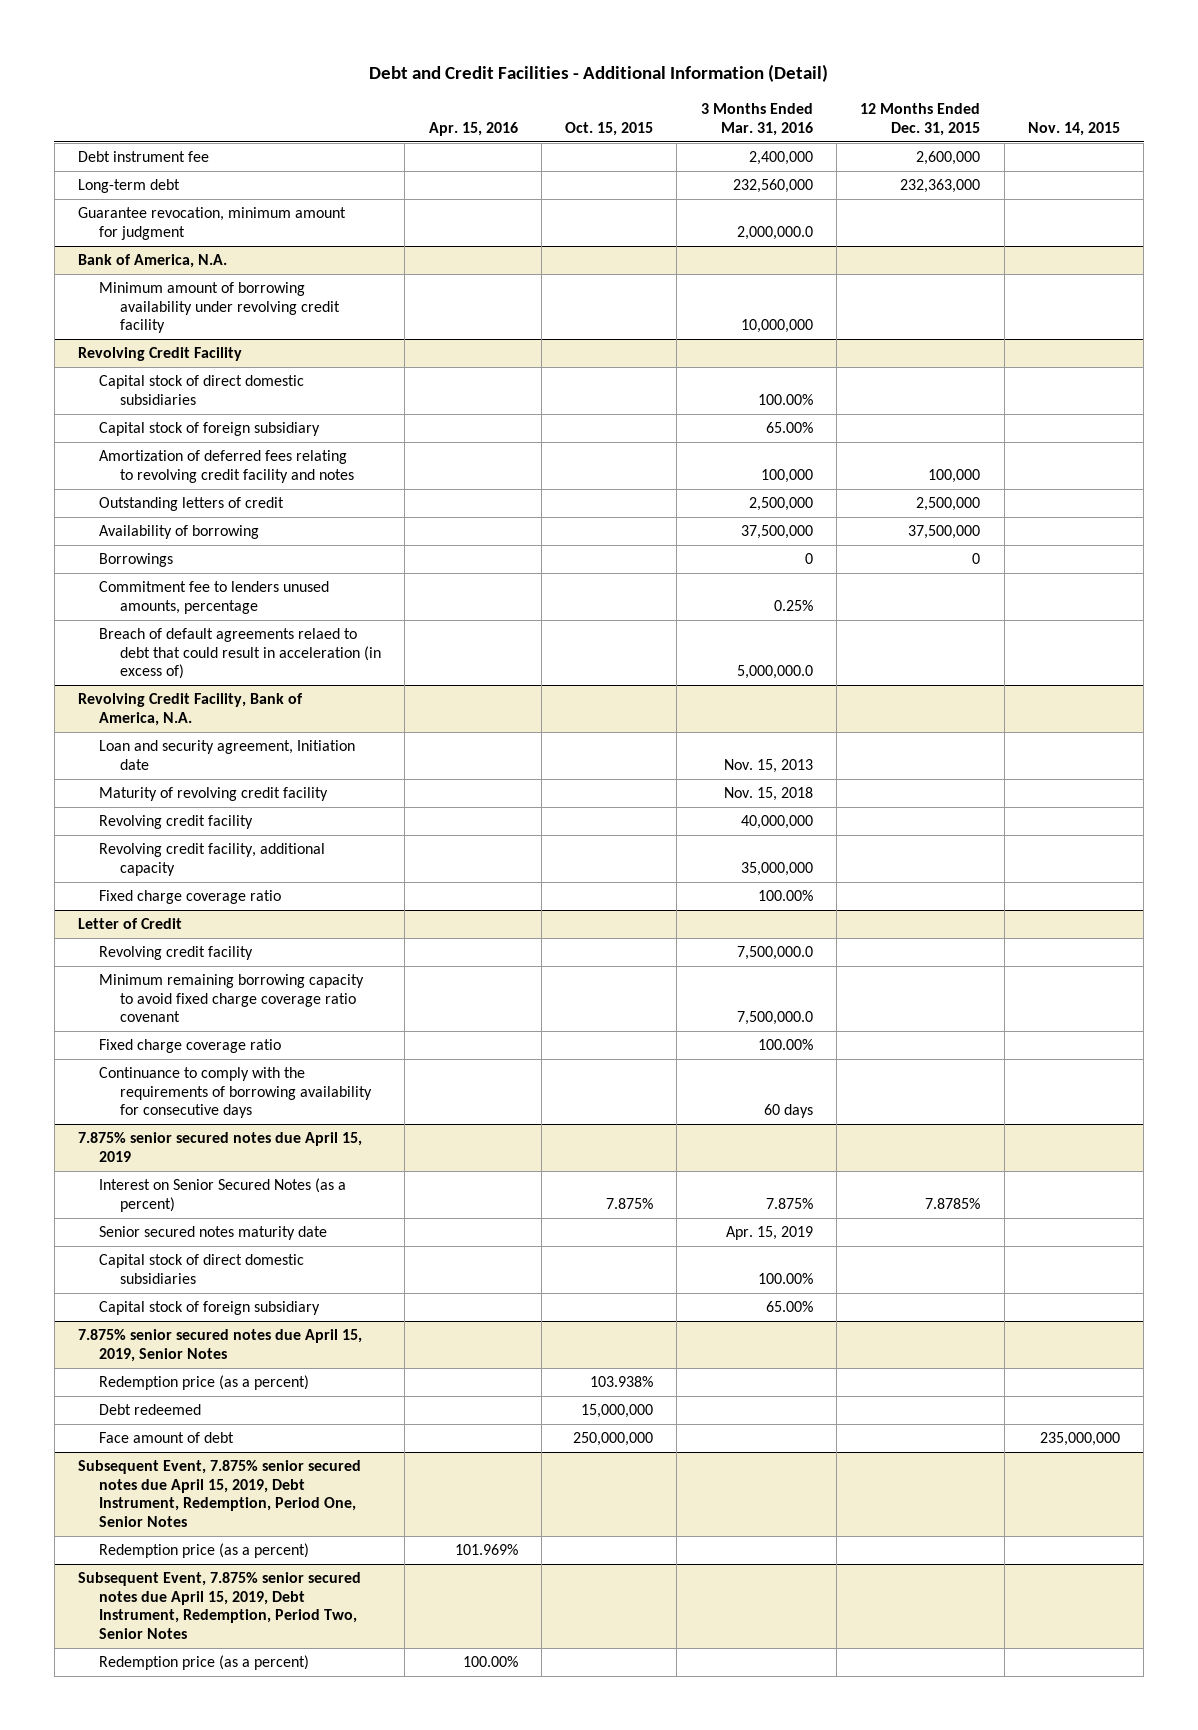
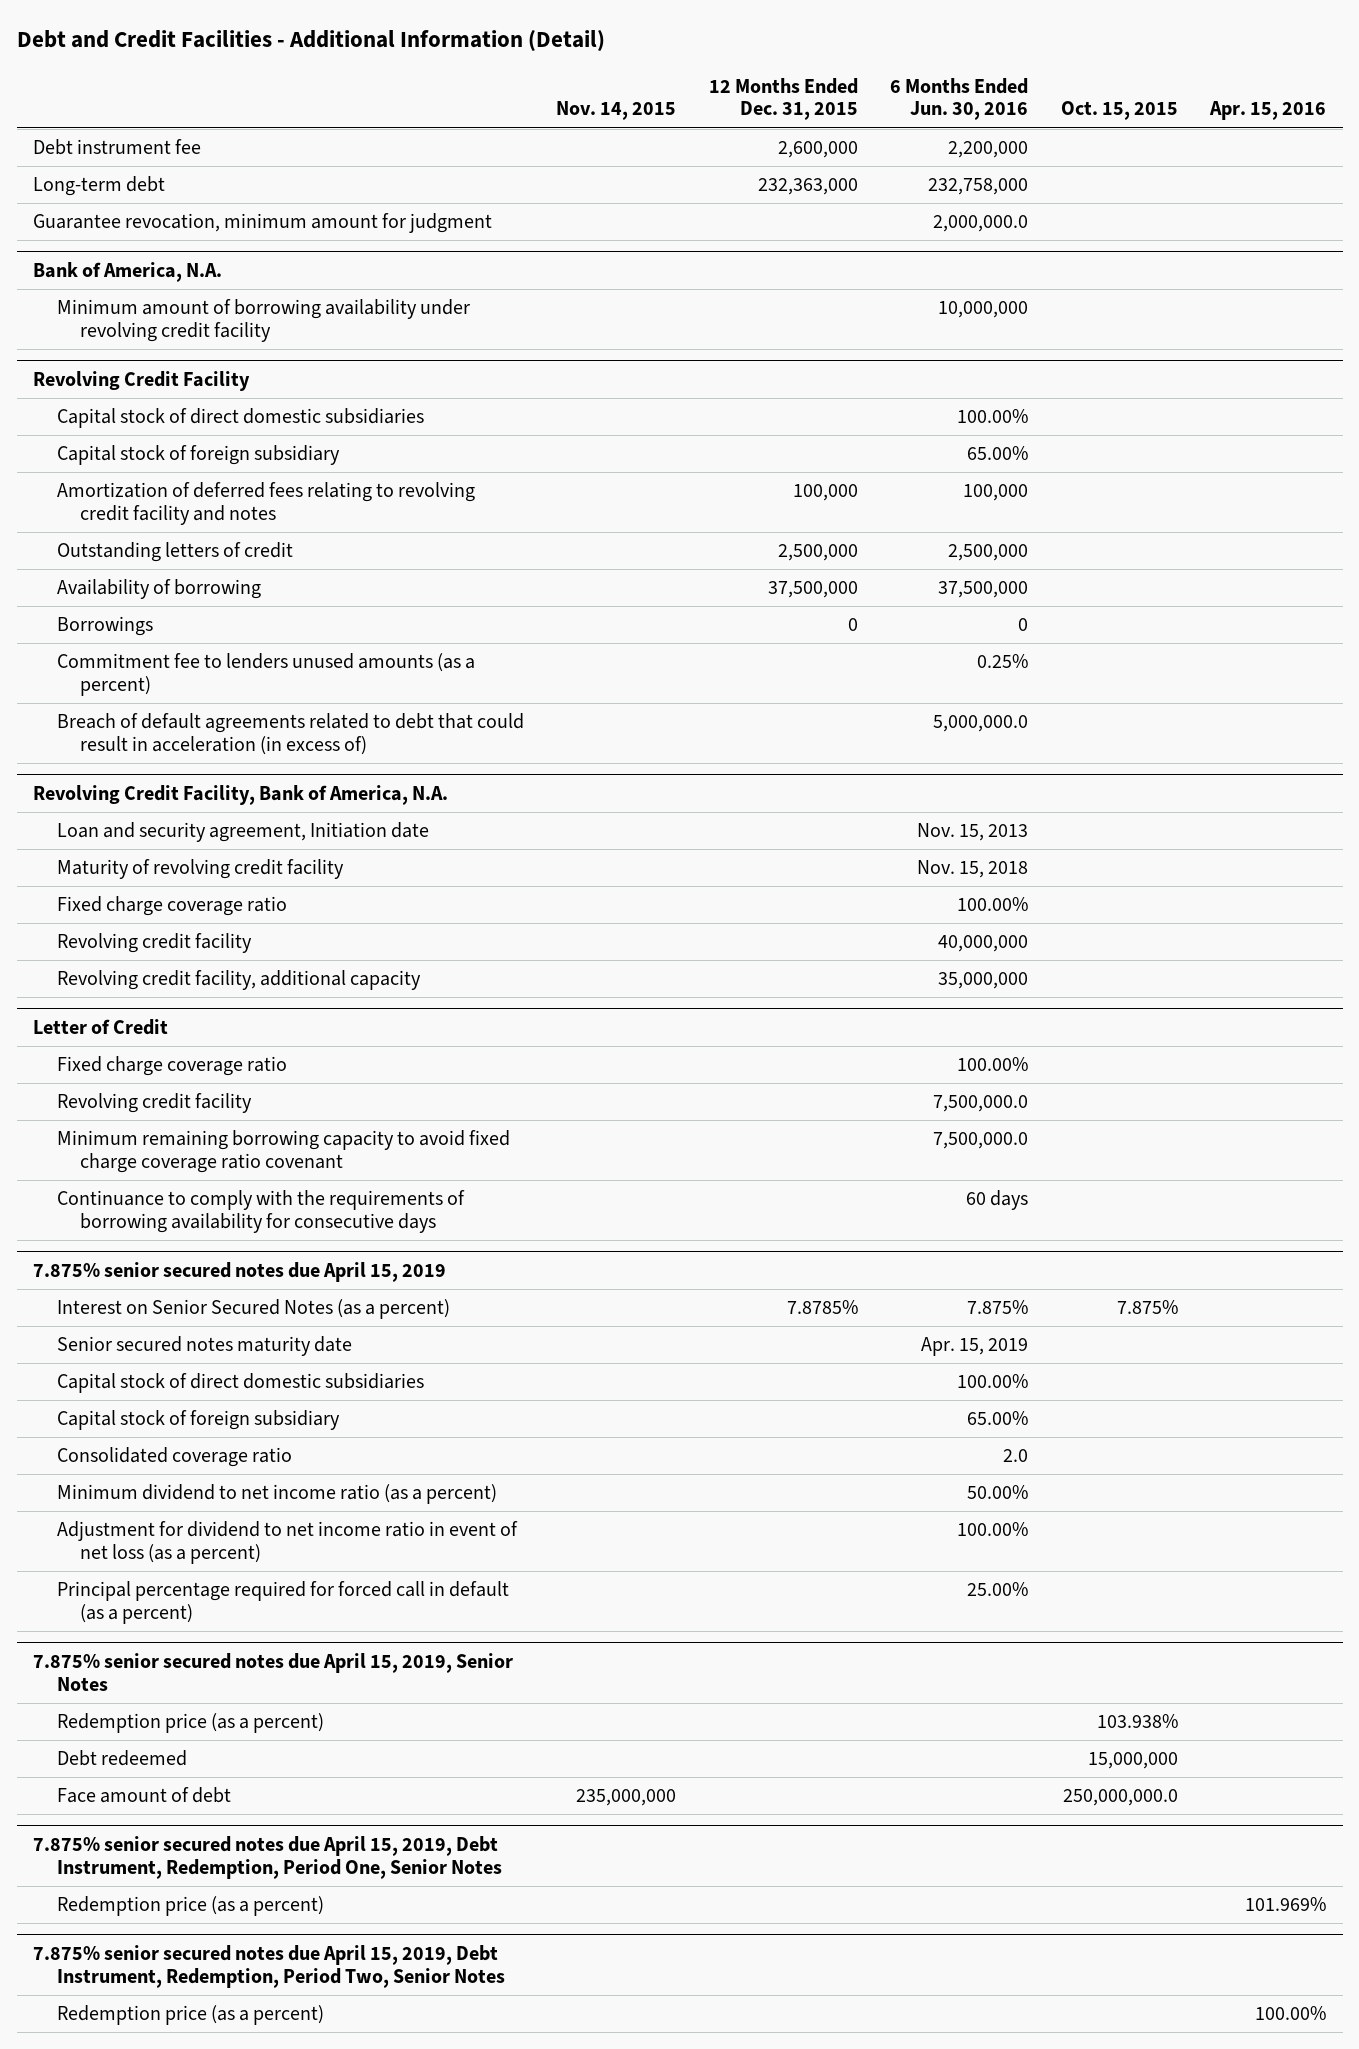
- | Apr. 15, 2016 | Oct. 15, 2015 | 3 Months Ended Mar. 31, 2016 | 12 Months Ended Dec. 31, 2015 | Nov. 14, 2015
+ | Nov. 14, 2015 | 12 Months Ended Dec. 31, 2015 | 6 Months Ended Jun. 30, 2016 | Oct. 15, 2015 | Apr. 15, 2016
@ Revolving Credit Facility
- Commitment fee to lenders unused amounts, percentage | | | 0.25% | |
- Breach of default agreements relaed to debt that could result in acceleration (in excess of) | | | 5,000,000.0 | |
+ Commitment fee to lenders unused amounts (as a percent) | | | 0.25% | |
+ Breach of default agreements related to debt that could result in acceleration (in excess of) | | | 5,000,000.0 | |
@ Revolving Credit Facility, Bank of America, N.A.
moved up: Fixed charge coverage ratio | | | 100.00% | |
@ Letter of Credit
moved up: Fixed charge coverage ratio | | | 100.00% | |
@ 7.875% senior secured notes due April 15, 2019
+ Consolidated coverage ratio | | | 2.0 | |
+ Minimum dividend to net income ratio (as a percent) | | | 50.00% | |
+ Adjustment for dividend to net income ratio in event of net loss (as a percent) | | | 100.00% | |
+ Principal percentage required for forced call in default (as a percent) | | | 25.00% | |
@ 7.875% senior secured notes due April 15, 2019, Senior Notes
- Face amount of debt | | 250,000,000 | | | 235,000,000
- Subsequent Event, 7.875% senior secured notes due April 15, 2019, Debt Instrument, Redemption, Period One, Senior Notes
@ 7.875% senior secured notes due April 15, 2019, Senior Notes
+ Face amount of debt | 235,000,000 | | | 250,000,000.0 |
+ 7.875% senior secured notes due April 15, 2019, Debt Instrument, Redemption, Period One, Senior Notes
- Subsequent Event, 7.875% senior secured notes due April 15, 2019, Debt Instrument, Redemption, Period Two, Senior Notes
+ 7.875% senior secured notes due April 15, 2019, Debt Instrument, Redemption, Period Two, Senior Notes

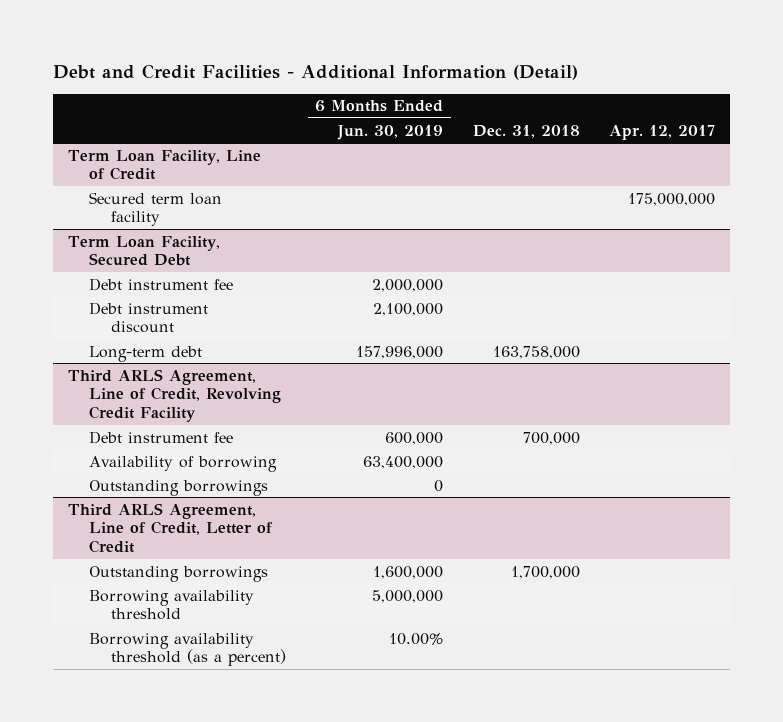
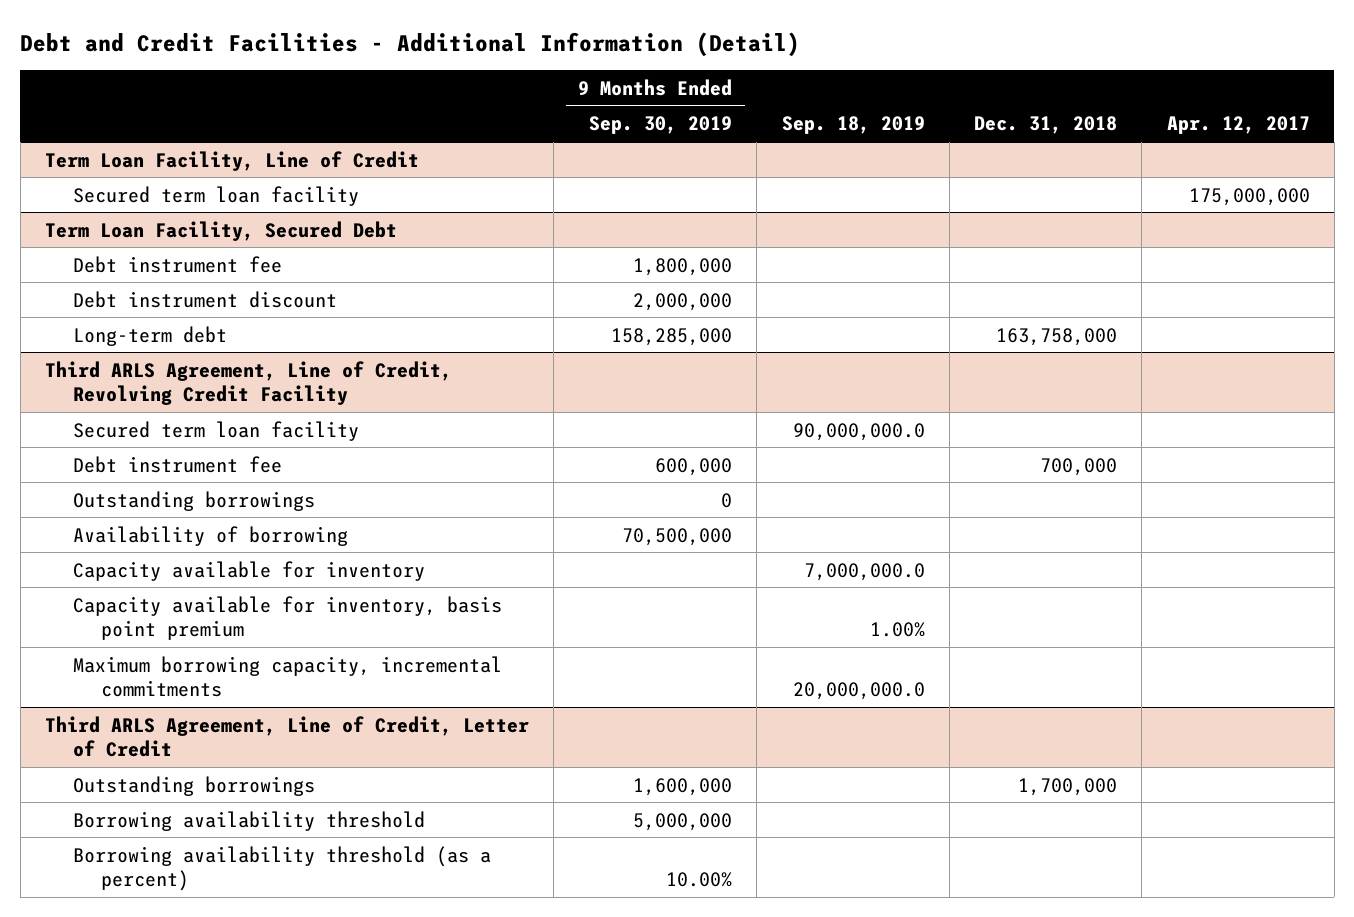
- | 6 Months Ended Jun. 30, 2019 | Dec. 31, 2018 | Apr. 12, 2017
+ | 9 Months Ended Sep. 30, 2019 | Sep. 18, 2019 | Dec. 31, 2018 | Apr. 12, 2017
@ Third ARLS Agreement, Line of Credit, Revolving Credit Facility
+ Secured term loan facility | | 90,000,000.0 | |
moved down: Availability of borrowing | 70,500,000 | | |
+ Capacity available for inventory | | 7,000,000.0 | |
+ Capacity available for inventory, basis point premium | | 1.00% | |
+ Maximum borrowing capacity, incremental commitments | | 20,000,000.0 | |

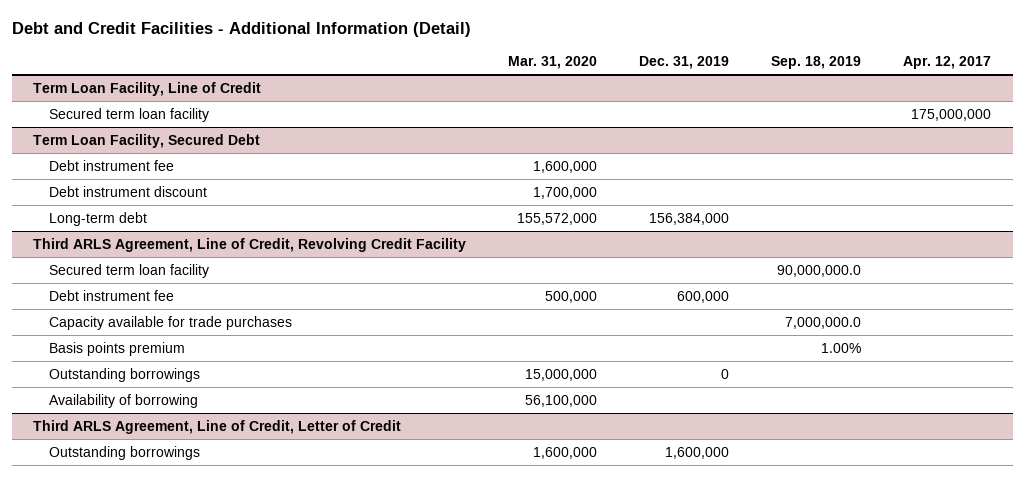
- | 9 Months Ended Sep. 30, 2019 | Sep. 18, 2019 | Dec. 31, 2018 | Apr. 12, 2017
+ | Mar. 31, 2020 | Dec. 31, 2019 | Sep. 18, 2019 | Apr. 12, 2017
@ Third ARLS Agreement, Line of Credit, Revolving Credit Facility
+ Capacity available for trade purchases | | | 7,000,000.0 |
+ Basis points premium | | | 1.00% |
- Capacity available for inventory | | 7,000,000.0 | |
- Capacity available for inventory, basis point premium | | 1.00% | |
- Maximum borrowing capacity, incremental commitments | | 20,000,000.0 | |
@ Third ARLS Agreement, Line of Credit, Letter of Credit
- Borrowing availability threshold | 5,000,000 | | |
- Borrowing availability threshold (as a percent) | 10.00% | | |

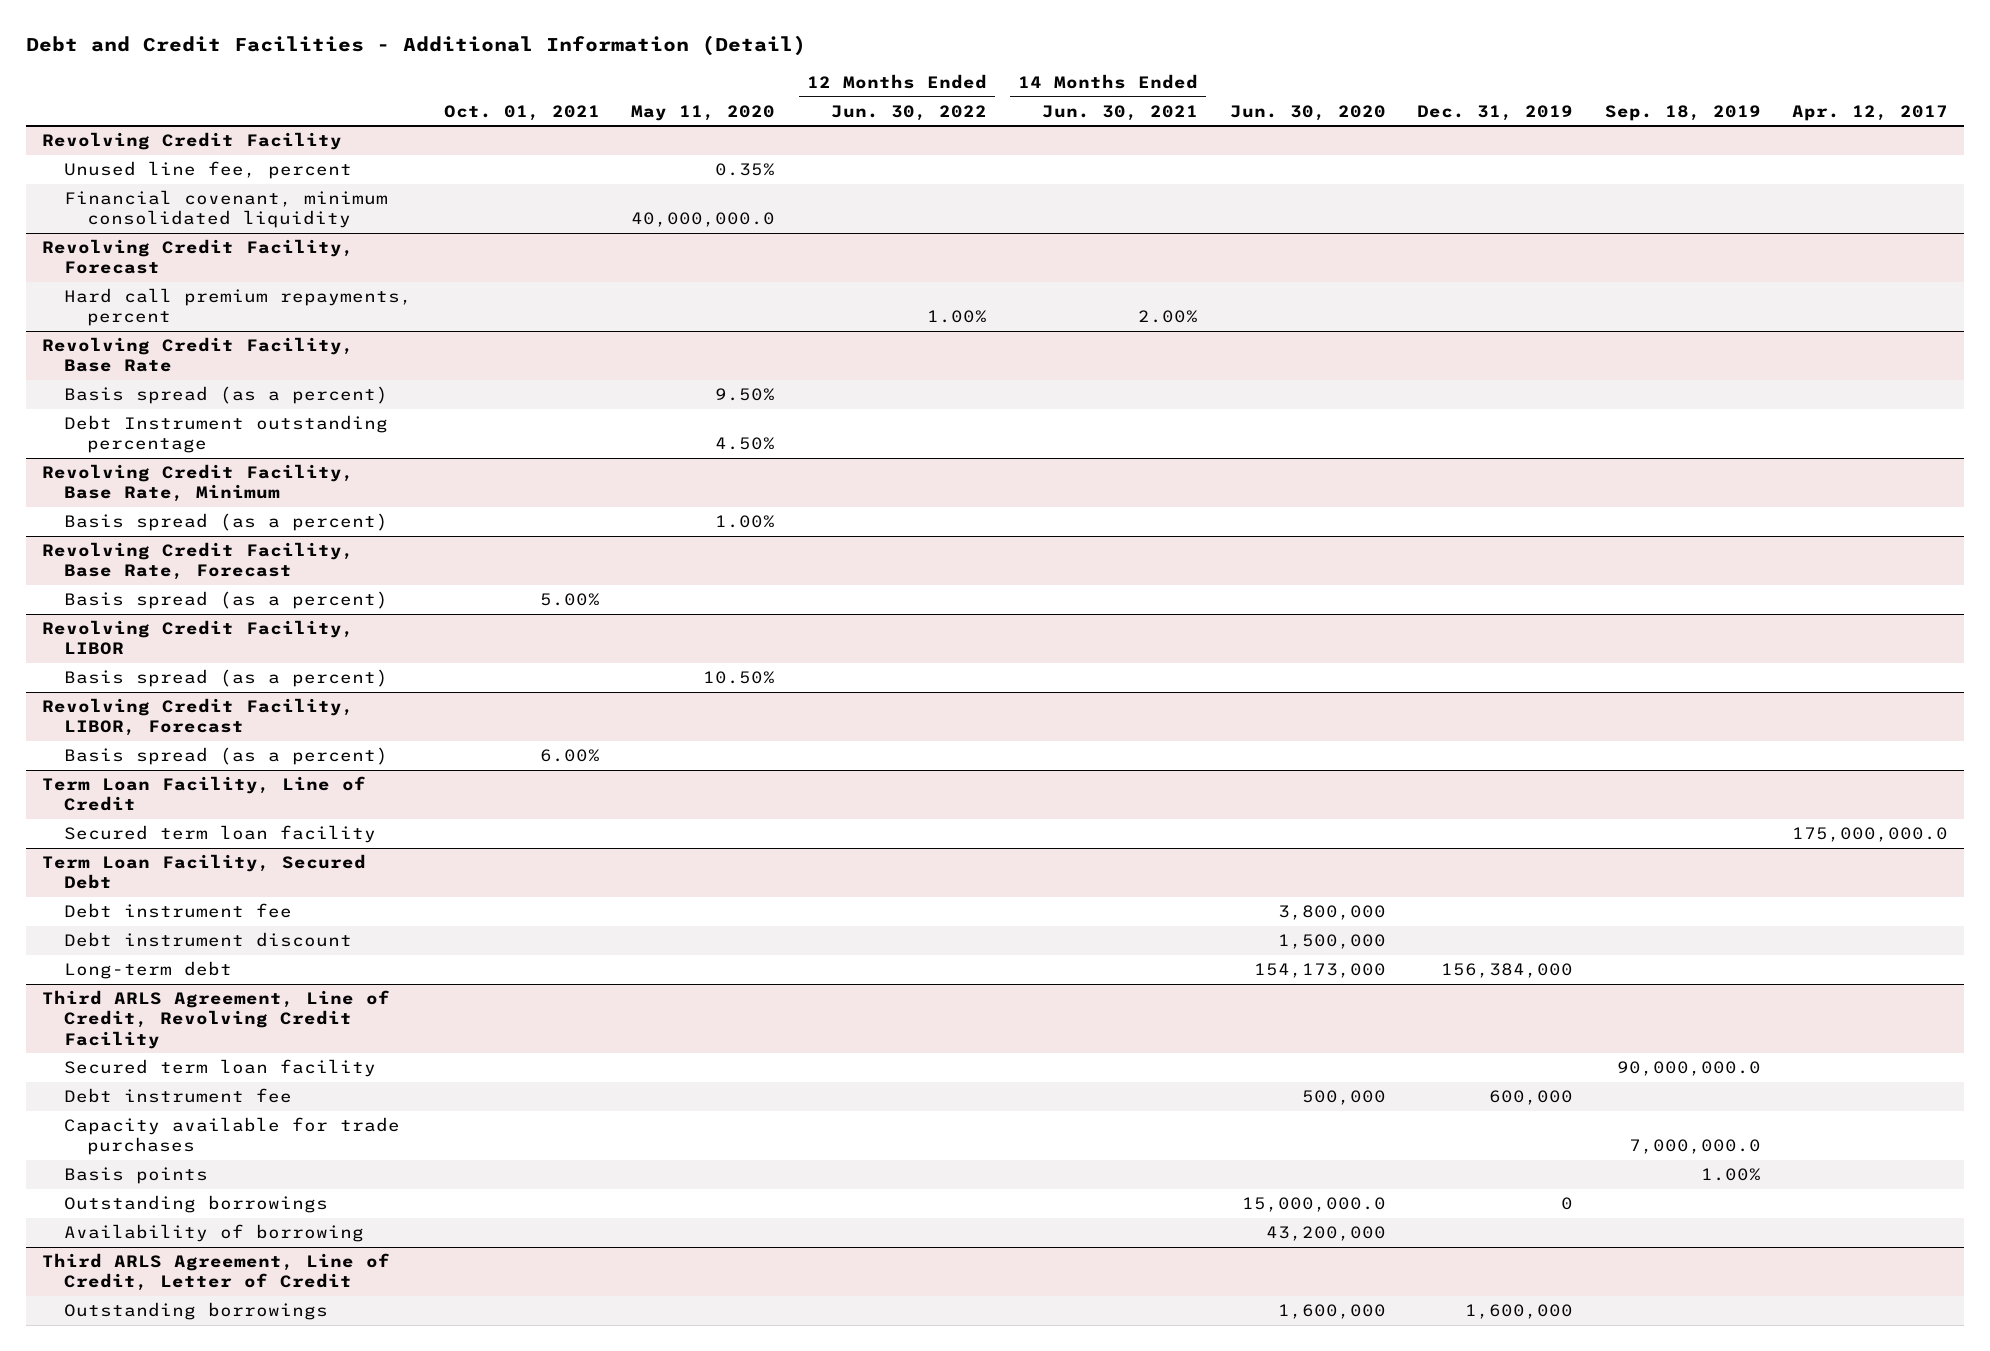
- | Mar. 31, 2020 | Dec. 31, 2019 | Sep. 18, 2019 | Apr. 12, 2017
+ | Oct. 01, 2021 | May 11, 2020 | 12 Months Ended Jun. 30, 2022 | 14 Months Ended Jun. 30, 2021 | Jun. 30, 2020 | Dec. 31, 2019 | Sep. 18, 2019 | Apr. 12, 2017
+ Revolving Credit Facility
+ Unused line fee, percent | | 0.35% | | | | | |
+ Financial covenant, minimum consolidated liquidity | | 40,000,000.0 | | | | | |
+ Revolving Credit Facility, Forecast
+ Hard call premium repayments, percent | | | 1.00% | 2.00% | | | |
+ Revolving Credit Facility, Base Rate
+ Basis spread (as a percent) | | 9.50% | | | | | |
+ Debt Instrument outstanding percentage | | 4.50% | | | | | |
+ Revolving Credit Facility, Base Rate, Minimum
+ Basis spread (as a percent) | | 1.00% | | | | | |
+ Revolving Credit Facility, Base Rate, Forecast
+ Basis spread (as a percent) | 5.00% | | | | | | |
+ Revolving Credit Facility, LIBOR
+ Basis spread (as a percent) | | 10.50% | | | | | |
+ Revolving Credit Facility, LIBOR, Forecast
+ Basis spread (as a percent) | 6.00% | | | | | | |
@ Term Loan Facility, Line of Credit
- Secured term loan facility | | | | 175,000,000
+ Secured term loan facility | | | | | | | | 175,000,000.0
@ Third ARLS Agreement, Line of Credit, Revolving Credit Facility
- Basis points premium | | | 1.00% |
+ Basis points | | | | | | | 1.00% |

